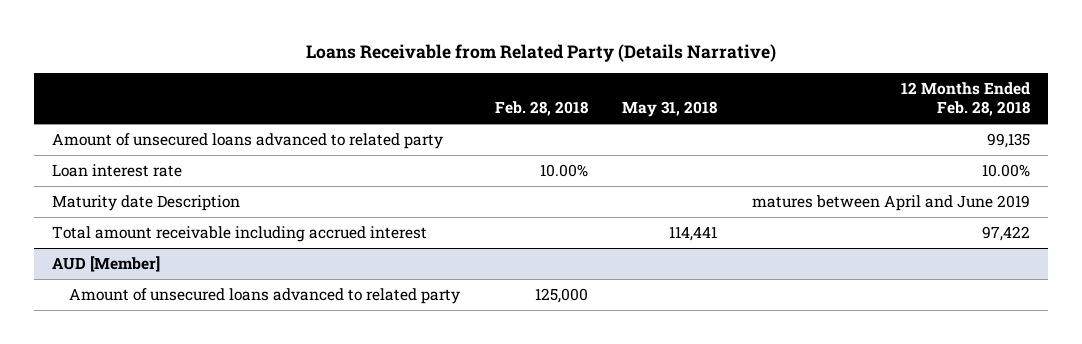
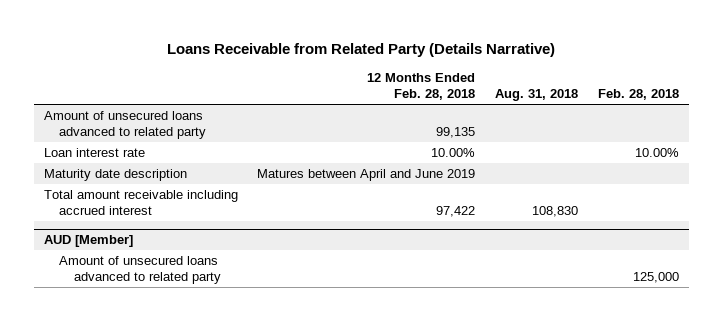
- | Feb. 28, 2018 | May 31, 2018 | 12 Months Ended Feb. 28, 2018
+ | 12 Months Ended Feb. 28, 2018 | Aug. 31, 2018 | Feb. 28, 2018
- Maturity date Description | | | matures between April and June 2019
+ Maturity date description | Matures between April and June 2019 | |

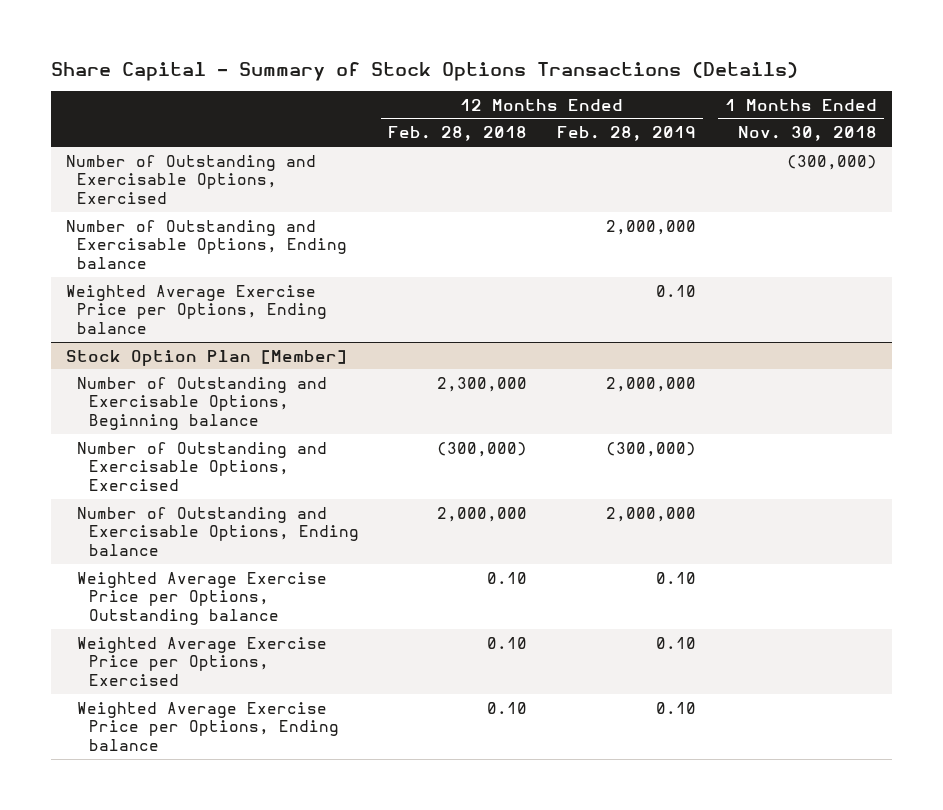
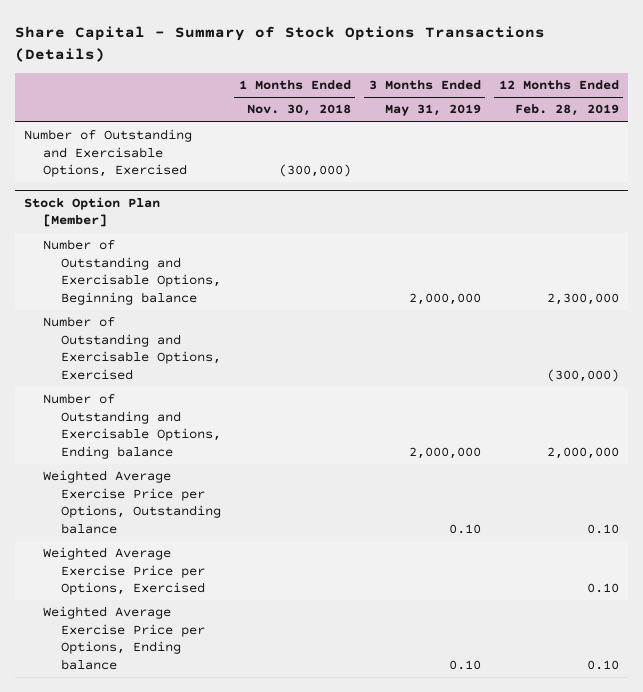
- | 12 Months Ended Feb. 28, 2018 | 12 Months Ended Feb. 28, 2019 | 1 Months Ended Nov. 30, 2018
+ | 1 Months Ended Nov. 30, 2018 | 3 Months Ended May 31, 2019 | 12 Months Ended Feb. 28, 2019
- Number of Outstanding and Exercisable Options, Ending balance | | 2,000,000 |
- Weighted Average Exercise Price per Options, Ending balance | | 0.10 |
@ Stock Option Plan [Member]
- Number of Outstanding and Exercisable Options, Beginning balance | 2,300,000 | 2,000,000 |
+ Number of Outstanding and Exercisable Options, Beginning balance | | 2,000,000 | 2,300,000

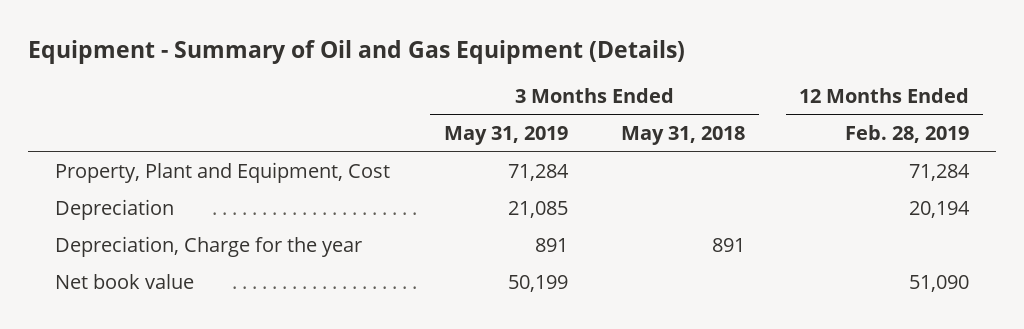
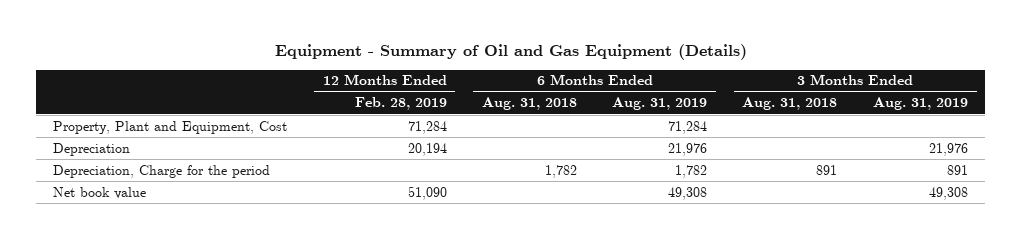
- | 3 Months Ended May 31, 2019 | 3 Months Ended May 31, 2018 | 12 Months Ended Feb. 28, 2019
+ | 12 Months Ended Feb. 28, 2019 | 6 Months Ended Aug. 31, 2018 | 6 Months Ended Aug. 31, 2019 | 3 Months Ended Aug. 31, 2018 | 3 Months Ended Aug. 31, 2019
- Depreciation, Charge for the year | 891 | 891 |
+ Depreciation, Charge for the period | | 1,782 | 1,782 | 891 | 891

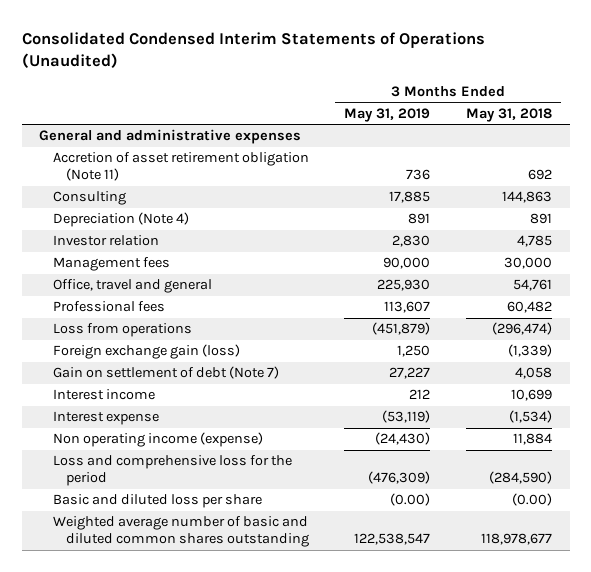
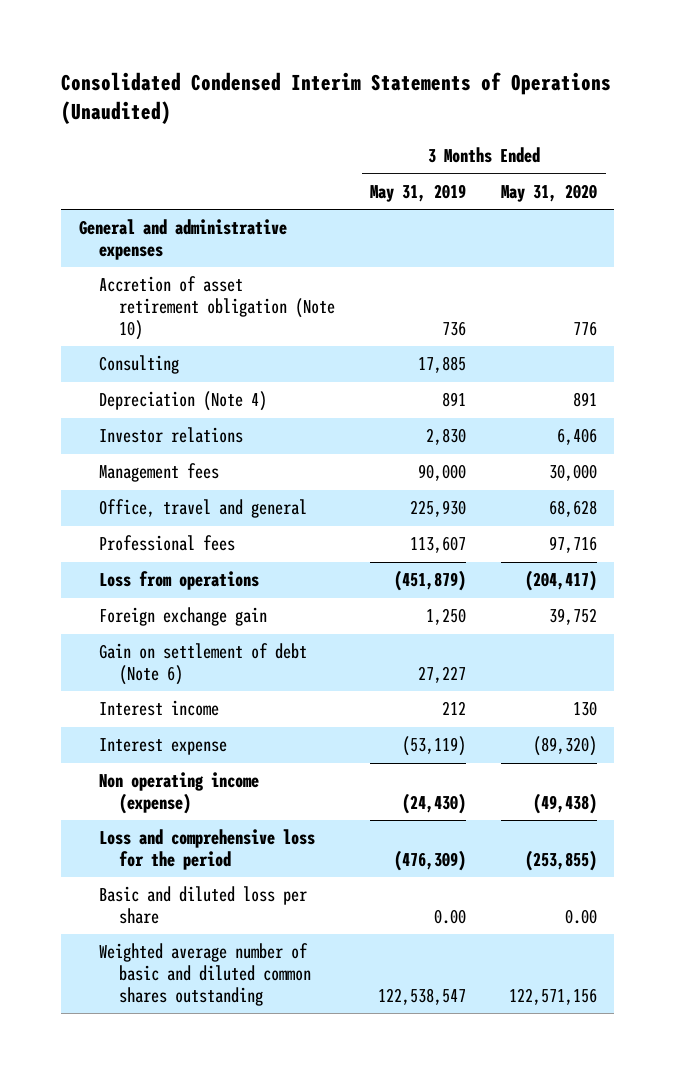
- | 3 Months Ended May 31, 2019 | 3 Months Ended May 31, 2018
+ | 3 Months Ended May 31, 2019 | 3 Months Ended May 31, 2020
- Accretion of asset retirement obligation (Note 11) | 736 | 692
+ Accretion of asset retirement obligation (Note 10) | 736 | 776
- Investor relation | 2,830 | 4,785
+ Investor relations | 2,830 | 6,406
- Foreign exchange gain (loss) | 1,250 | (1,339)
- Gain on settlement of debt (Note 7) | 27,227 | 4,058
+ Foreign exchange gain | 1,250 | 39,752
+ Gain on settlement of debt (Note 6) | 27,227 |
- Basic and diluted loss per share | (0.00) | (0.00)
+ Basic and diluted loss per share | 0.00 | 0.00

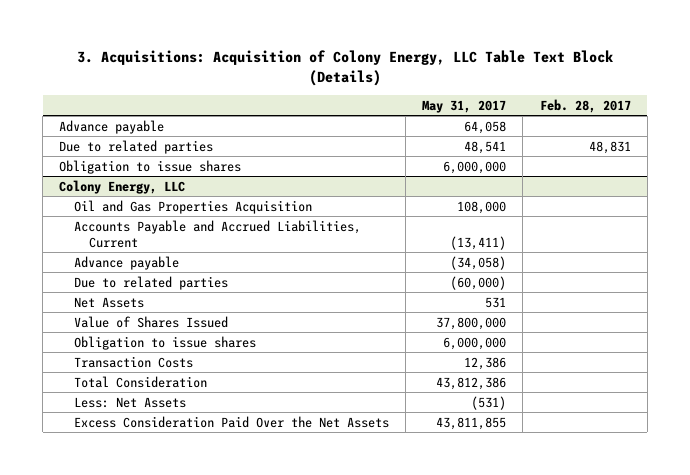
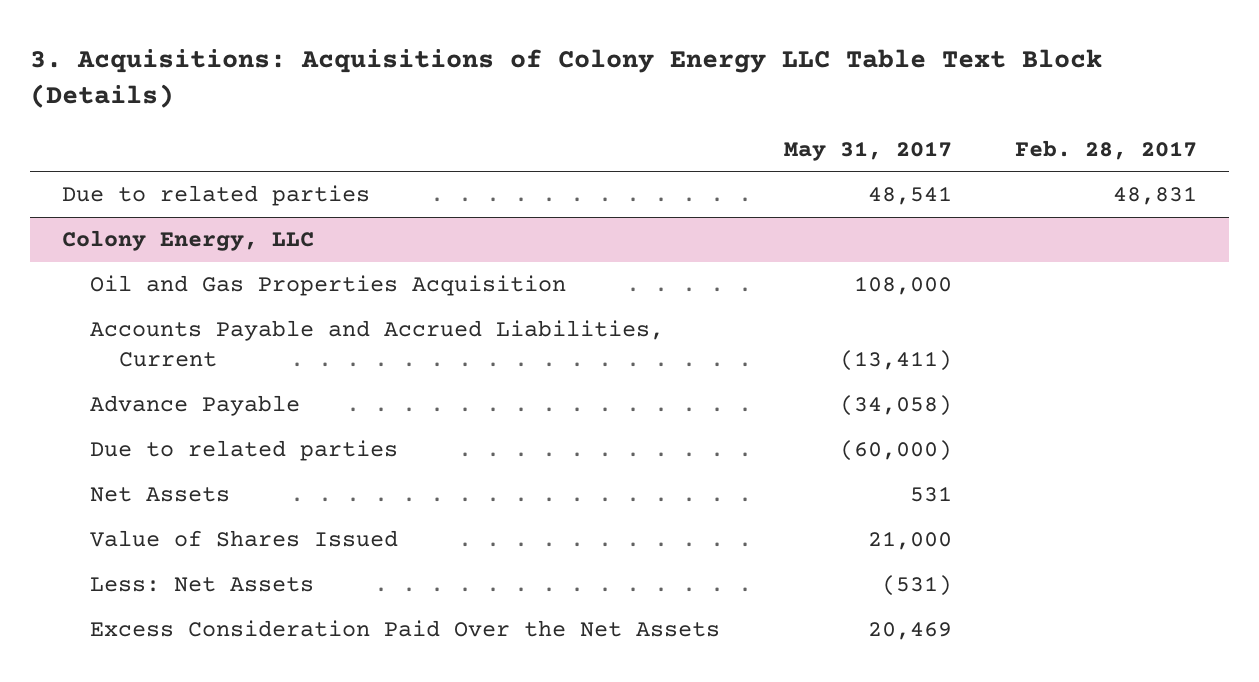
- 3. Acquisitions: Acquisition of Colony Energy, LLC Table Text Block (Details)
+ 3. Acquisitions: Acquisitions of Colony Energy LLC Table Text Block (Details)
- Advance payable | 64,058 |
- Obligation to issue shares | 6,000,000 |
@ Colony Energy, LLC
- Advance payable | (34,058) |
+ Advance Payable | (34,058) |
- Value of Shares Issued | 37,800,000 |
- Obligation to issue shares | 6,000,000 |
- Transaction Costs | 12,386 |
- Total Consideration | 43,812,386 |
+ Value of Shares Issued | 21,000 |
- Excess Consideration Paid Over the Net Assets | 43,811,855 |
+ Excess Consideration Paid Over the Net Assets | 20,469 |

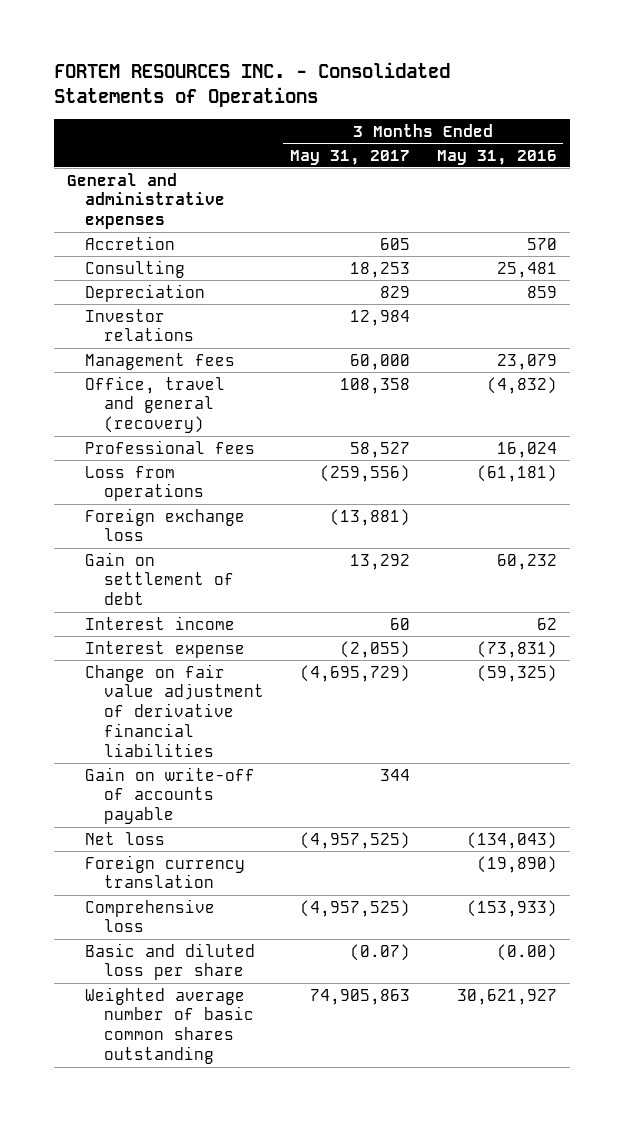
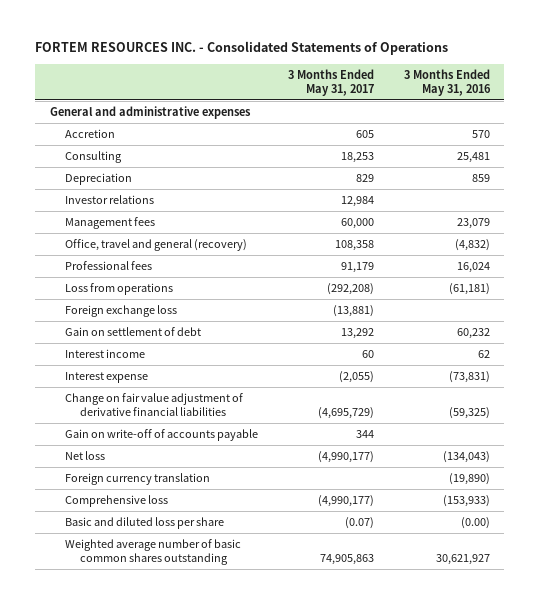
- Professional fees | 58,527 | 16,024
- Loss from operations | (259,556) | (61,181)
+ Professional fees | 91,179 | 16,024
+ Loss from operations | (292,208) | (61,181)
- Net loss | (4,957,525) | (134,043)
+ Net loss | (4,990,177) | (134,043)
- Comprehensive loss | (4,957,525) | (153,933)
+ Comprehensive loss | (4,990,177) | (153,933)

